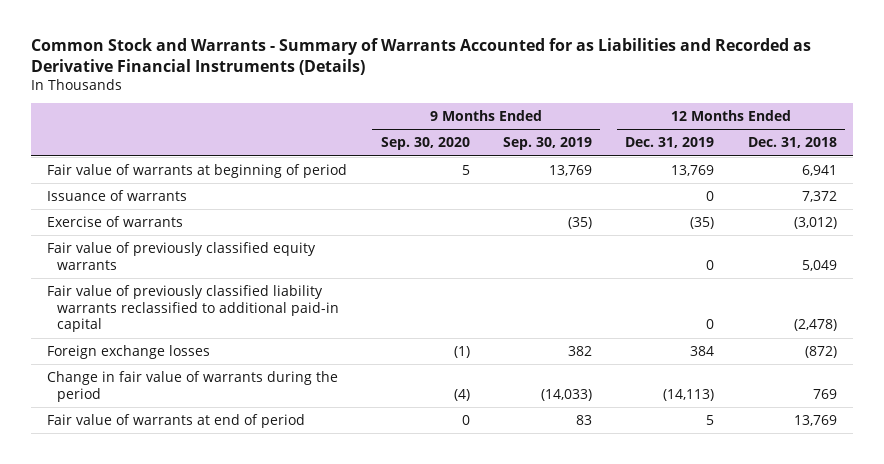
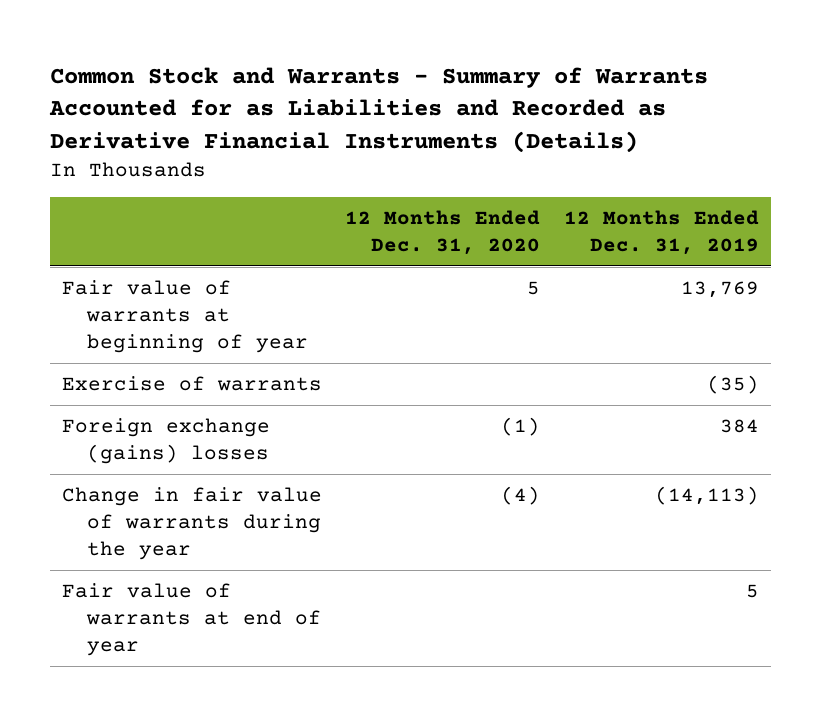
- | 9 Months Ended Sep. 30, 2020 | 9 Months Ended Sep. 30, 2019 | 12 Months Ended Dec. 31, 2019 | 12 Months Ended Dec. 31, 2018
+ | 12 Months Ended Dec. 31, 2020 | 12 Months Ended Dec. 31, 2019
- Fair value of warrants at beginning of period | 5 | 13,769 | 13,769 | 6,941
- Issuance of warrants | | | 0 | 7,372
+ Fair value of warrants at beginning of year | 5 | 13,769
- Fair value of previously classified equity warrants | | | 0 | 5,049
- Fair value of previously classified liability warrants reclassified to additional paid-in capital | | | 0 | (2,478)
- Foreign exchange losses | (1) | 382 | 384 | (872)
- Change in fair value of warrants during the period | (4) | (14,033) | (14,113) | 769
- Fair value of warrants at end of period | 0 | 83 | 5 | 13,769
+ Foreign exchange (gains) losses | (1) | 384
+ Change in fair value of warrants during the year | (4) | (14,113)
+ Fair value of warrants at end of year | | 5

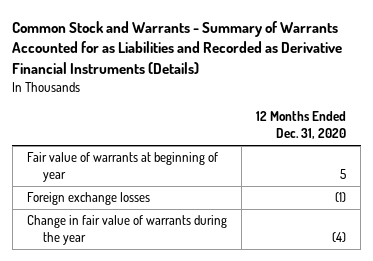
- | 12 Months Ended Dec. 31, 2020 | 12 Months Ended Dec. 31, 2019
+ | 12 Months Ended Dec. 31, 2020
- Exercise of warrants | | (35)
- Foreign exchange (gains) losses | (1) | 384
+ Foreign exchange losses | (1)
- Fair value of warrants at end of year | | 5

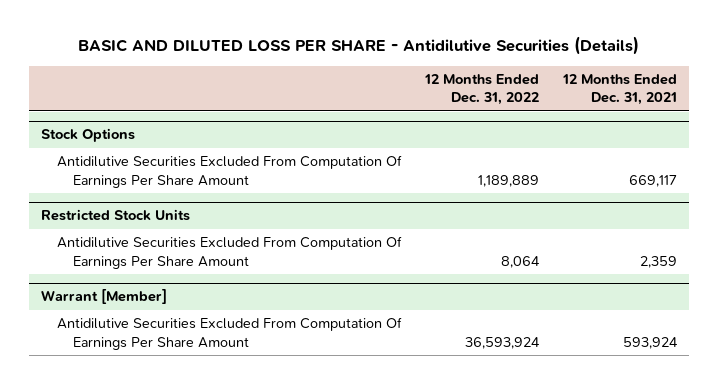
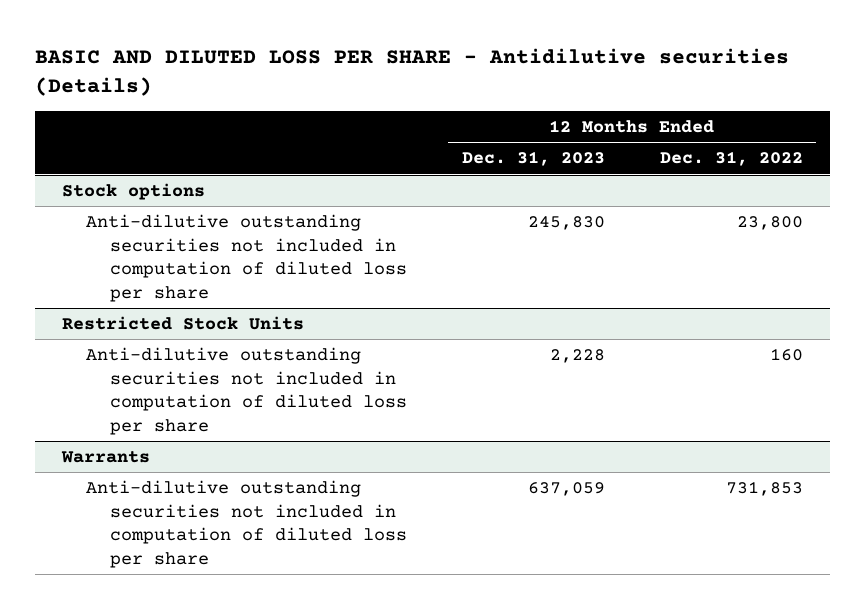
- BASIC AND DILUTED LOSS PER SHARE - Antidilutive Securities (Details)
+ BASIC AND DILUTED LOSS PER SHARE - Antidilutive securities (Details)
- | 12 Months Ended Dec. 31, 2022 | 12 Months Ended Dec. 31, 2021
+ | 12 Months Ended Dec. 31, 2023 | 12 Months Ended Dec. 31, 2022
- Stock Options
- Antidilutive Securities Excluded From Computation Of Earnings Per Share Amount | 1,189,889 | 669,117
+ Stock options
+ Anti-dilutive outstanding securities not included in computation of diluted loss per share | 245,830 | 23,800
@ Restricted Stock Units
- Antidilutive Securities Excluded From Computation Of Earnings Per Share Amount | 8,064 | 2,359
- Warrant [Member]
- Antidilutive Securities Excluded From Computation Of Earnings Per Share Amount | 36,593,924 | 593,924
@ Restricted Stock Units
+ Anti-dilutive outstanding securities not included in computation of diluted loss per share | 2,228 | 160
+ Warrants
+ Anti-dilutive outstanding securities not included in computation of diluted loss per share | 637,059 | 731,853

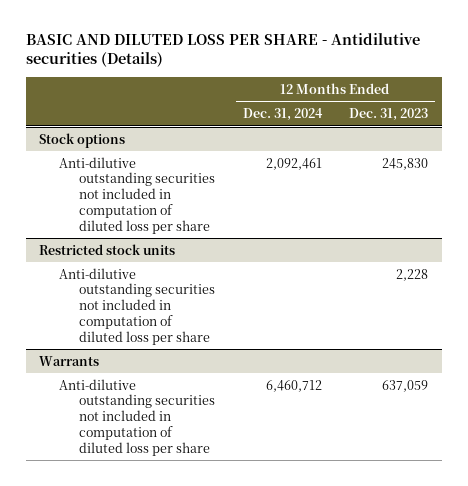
- | 12 Months Ended Dec. 31, 2023 | 12 Months Ended Dec. 31, 2022
+ | 12 Months Ended Dec. 31, 2024 | 12 Months Ended Dec. 31, 2023
- Restricted Stock Units
+ Restricted stock units

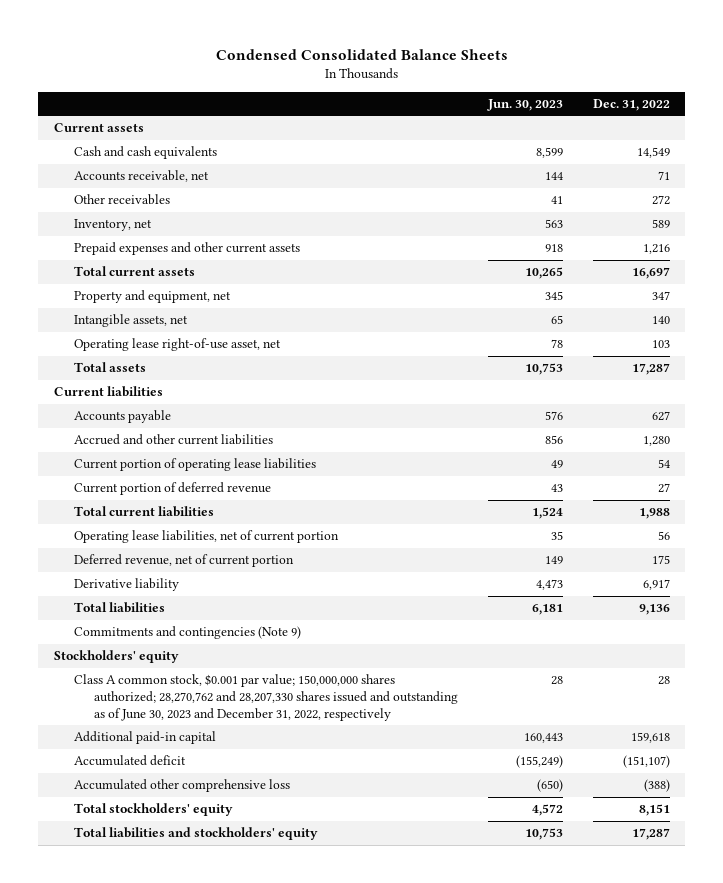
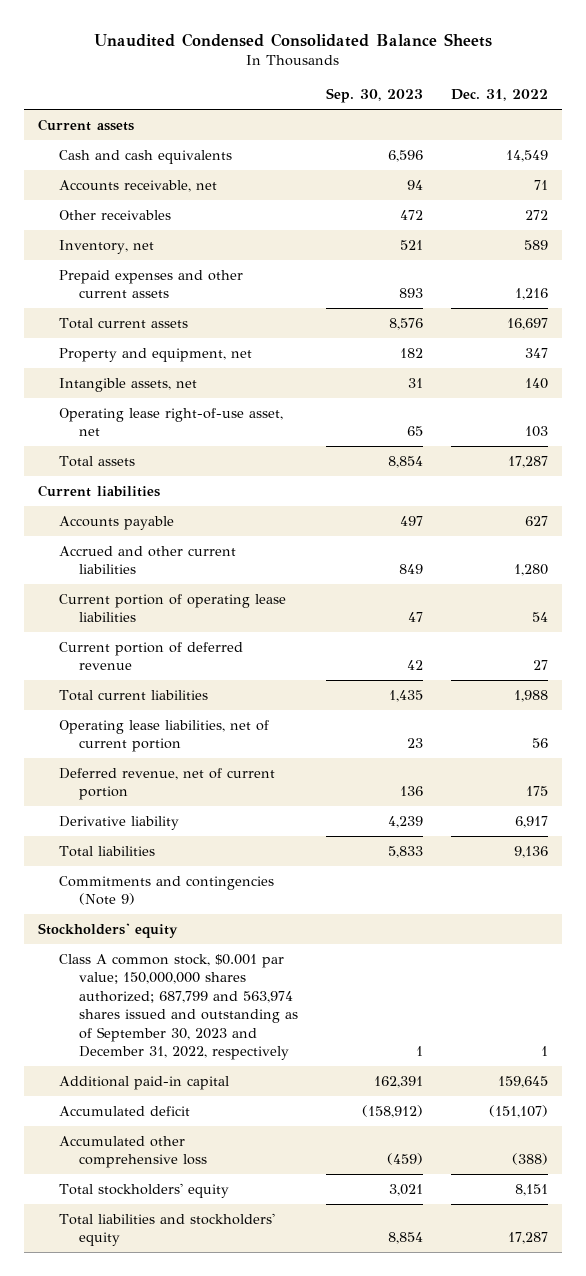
- Condensed Consolidated Balance Sheets
+ Unaudited Condensed Consolidated Balance Sheets
- | Jun. 30, 2023 | Dec. 31, 2022
+ | Sep. 30, 2023 | Dec. 31, 2022
- Class A common stock, $0.001 par value; 150,000,000 shares authorized; 28,270,762 and 28,207,330 shares issued and outstanding as of June 30, 2023 and December 31, 2022, respectively | 28 | 28
- Additional paid-in capital | 160,443 | 159,618
+ Class A common stock, $0.001 par value; 150,000,000 shares authorized; 687,799 and 563,974 shares issued and outstanding as of September 30, 2023 and December 31, 2022, respectively | 1 | 1
+ Additional paid-in capital | 162,391 | 159,645

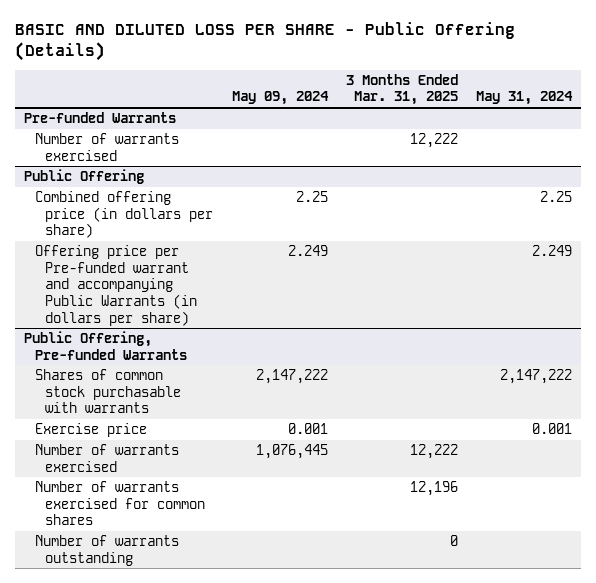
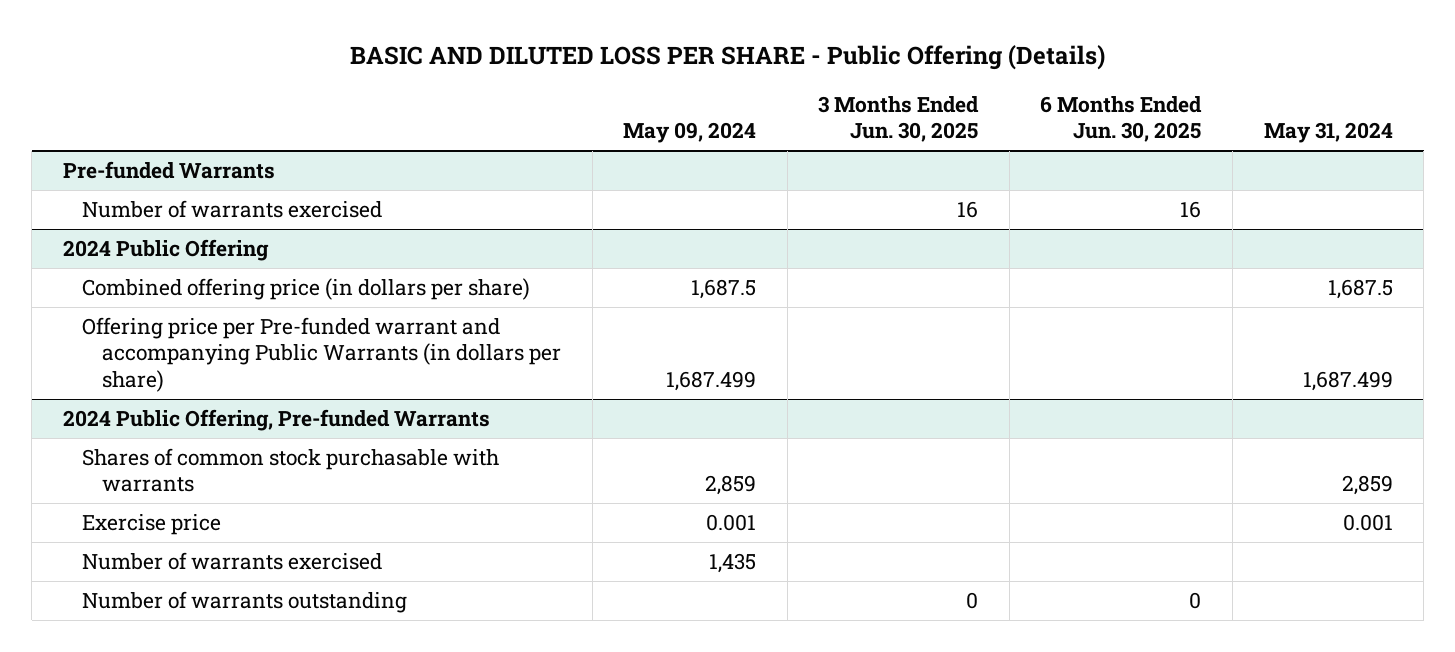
- | May 09, 2024 | 3 Months Ended Mar. 31, 2025 | May 31, 2024
+ | May 09, 2024 | 3 Months Ended Jun. 30, 2025 | 6 Months Ended Jun. 30, 2025 | May 31, 2024
- Public Offering
- Combined offering price (in dollars per share) | 2.25 | | 2.25
- Offering price per Pre-funded warrant and accompanying Public Warrants (in dollars per share) | 2.249 | | 2.249
- Public Offering, Pre-funded Warrants
- Shares of common stock purchasable with warrants | 2,147,222 | | 2,147,222
+ 2024 Public Offering
+ Combined offering price (in dollars per share) | 1,687.5 | | | 1,687.5
+ Offering price per Pre-funded warrant and accompanying Public Warrants (in dollars per share) | 1,687.499 | | | 1,687.499
+ 2024 Public Offering, Pre-funded Warrants
+ Shares of common stock purchasable with warrants | 2,859 | | | 2,859
- Number of warrants exercised | 1,076,445 | 12,222 |
- Number of warrants exercised for common shares | | 12,196 |
+ Number of warrants exercised | 1,435 | | |

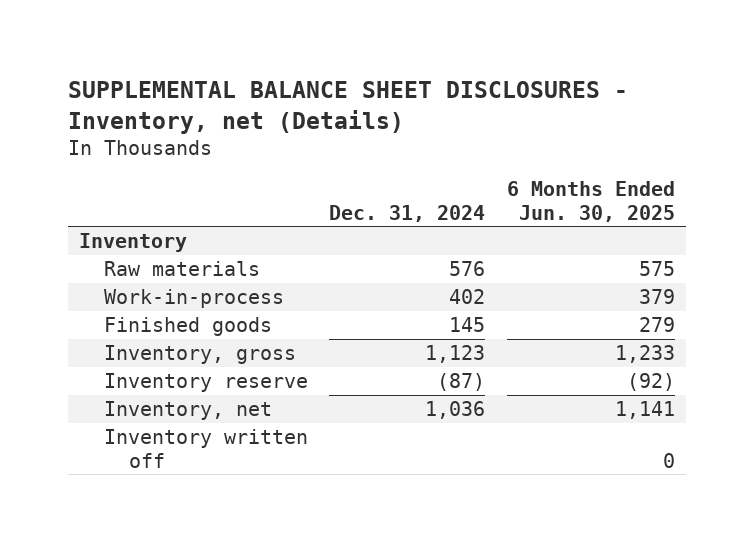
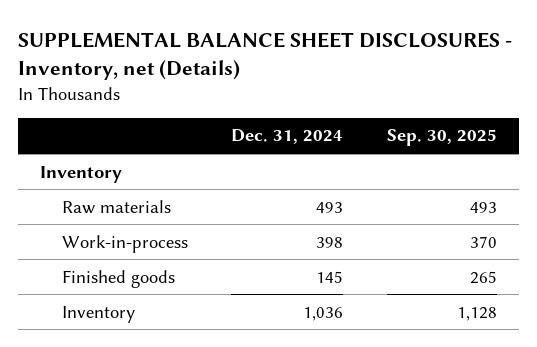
- | Dec. 31, 2024 | 6 Months Ended Jun. 30, 2025
+ | Dec. 31, 2024 | Sep. 30, 2025
- Raw materials | 576 | 575
- Work-in-process | 402 | 379
+ Raw materials | 493 | 493
+ Work-in-process | 398 | 370
- Inventory, gross | 1,123 | 1,233
- Inventory reserve | (87) | (92)
- Inventory, net | 1,036 | 1,141
- Inventory written off | | 0
+ Inventory | 1,036 | 1,128

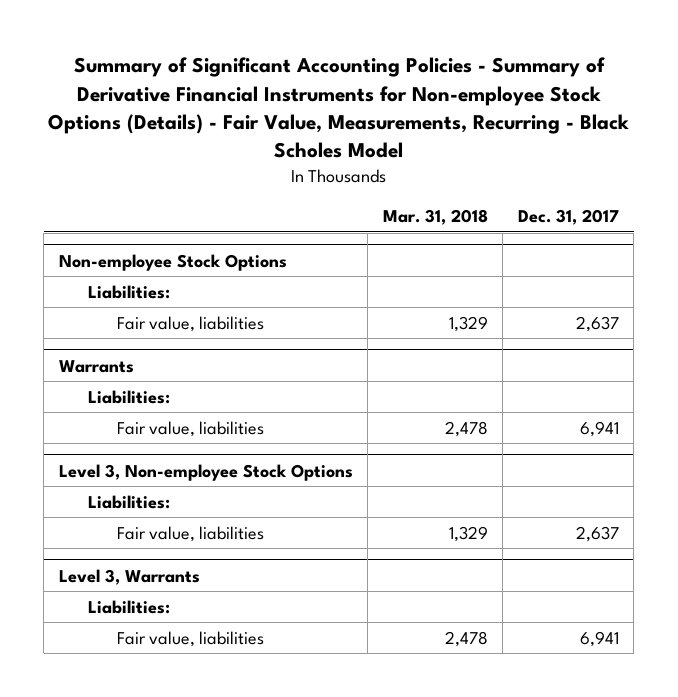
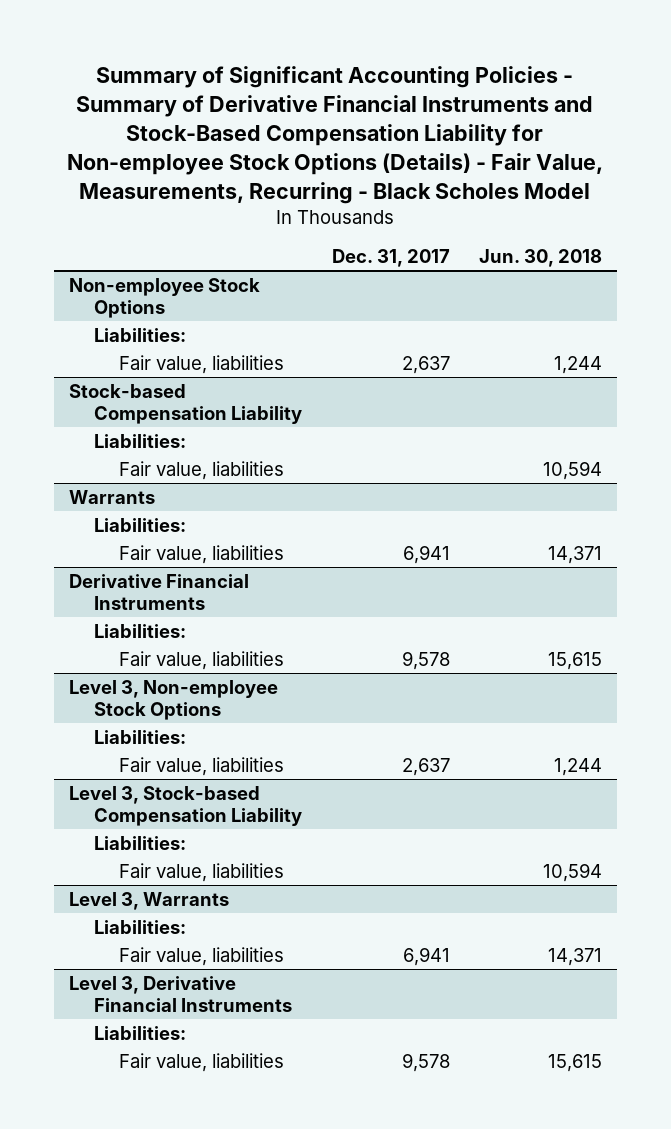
- Summary of Significant Accounting Policies - Summary of Derivative Financial Instruments for Non-employee Stock Options (Details) - Fair Value, Measurements, Recurring - Black Scholes Model
+ Summary of Significant Accounting Policies - Summary of Derivative Financial Instruments and Stock-Based Compensation Liability for Non-employee Stock Options (Details) - Fair Value, Measurements, Recurring - Black Scholes Model
- | Mar. 31, 2018 | Dec. 31, 2017
+ | Dec. 31, 2017 | Jun. 30, 2018
+ Stock-based Compensation Liability
+ Liabilities:
+ Fair value, liabilities | | 10,594
+ Derivative Financial Instruments
+ Liabilities:
+ Fair value, liabilities | 9,578 | 15,615
+ Level 3, Stock-based Compensation Liability
+ Liabilities:
+ Fair value, liabilities | | 10,594
+ Level 3, Derivative Financial Instruments
+ Liabilities:
+ Fair value, liabilities | 9,578 | 15,615

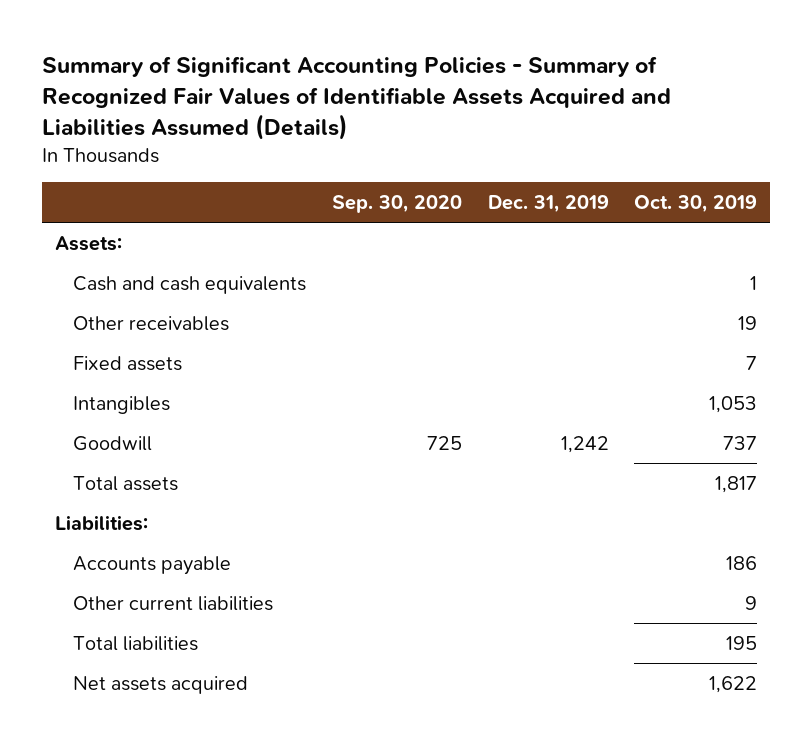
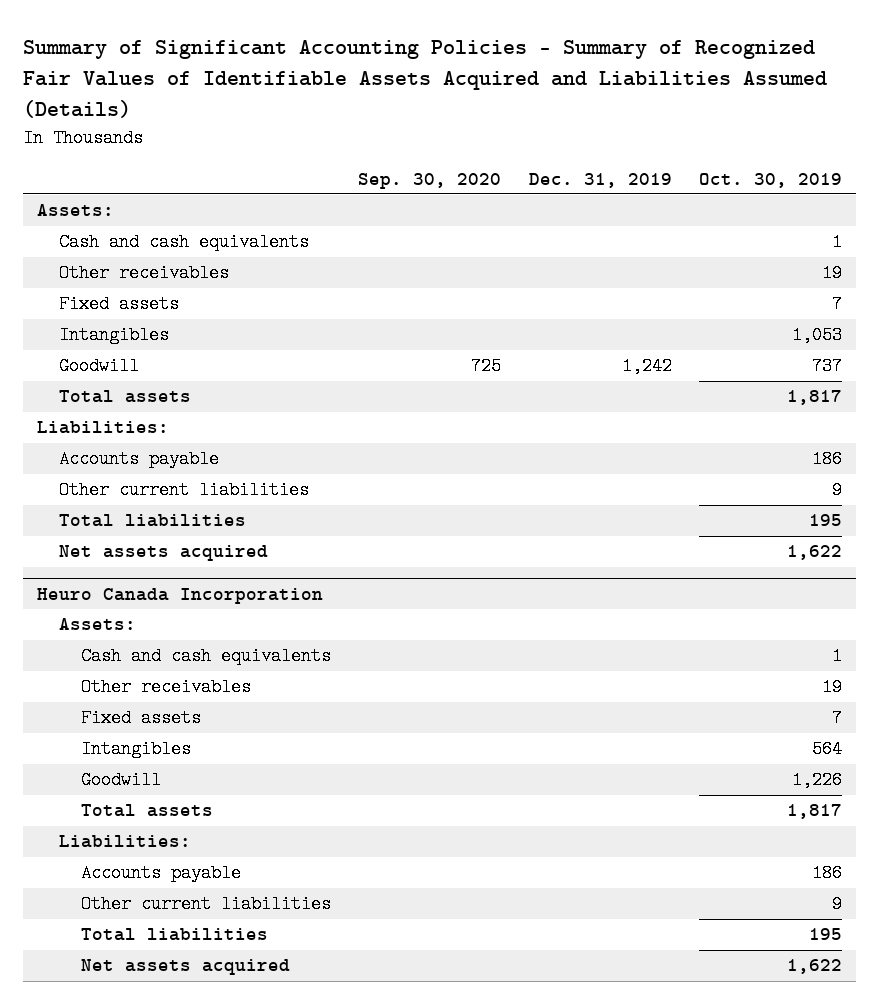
+ Heuro Canada Incorporation
+ Assets:
+ Cash and cash equivalents | | | 1
+ Other receivables | | | 19
+ Fixed assets | | | 7
+ Intangibles | | | 564
+ Goodwill | | | 1,226
+ Total assets | | | 1,817
+ Liabilities:
+ Accounts payable | | | 186
+ Other current liabilities | | | 9
+ Total liabilities | | | 195
+ Net assets acquired | | | 1,622

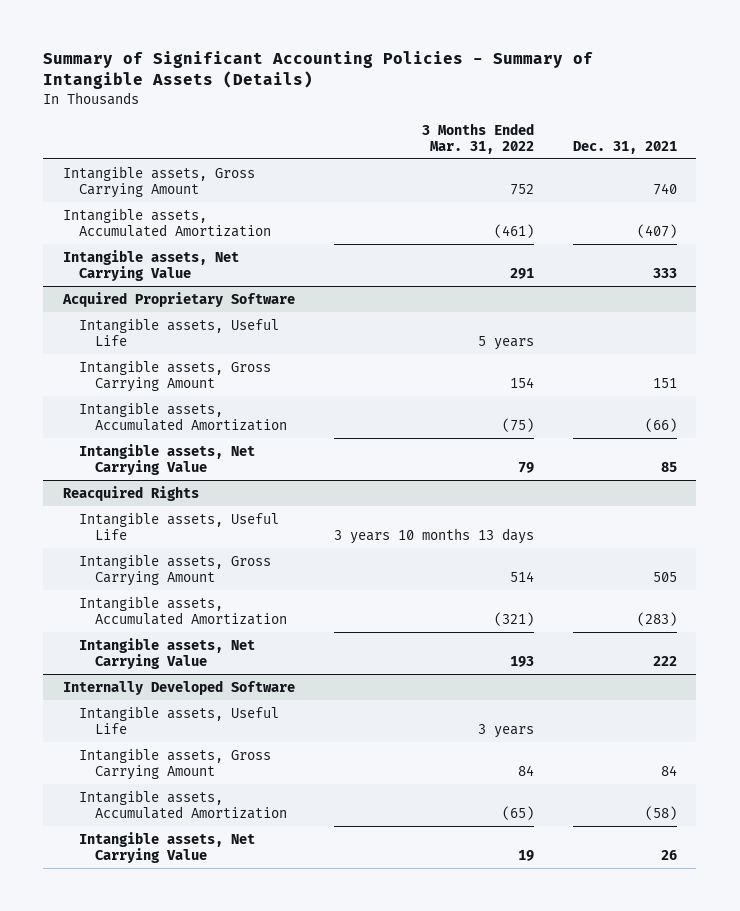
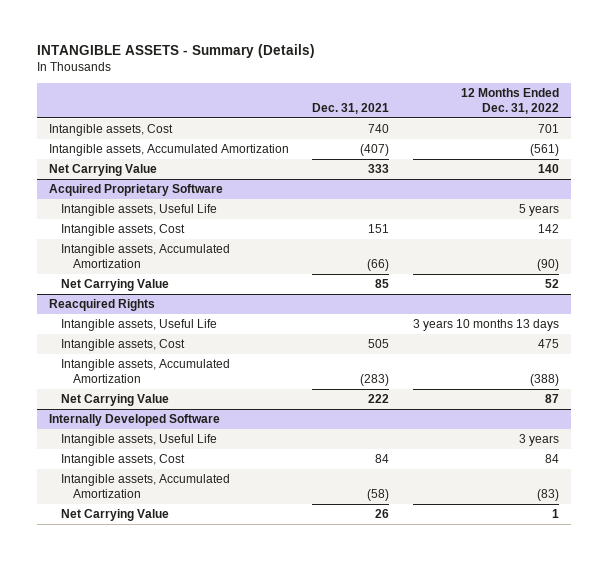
- Summary of Significant Accounting Policies - Summary of Intangible Assets (Details)
+ INTANGIBLE ASSETS - Summary (Details)
- | 3 Months Ended Mar. 31, 2022 | Dec. 31, 2021
+ | Dec. 31, 2021 | 12 Months Ended Dec. 31, 2022
- Intangible assets, Gross Carrying Amount | 752 | 740
+ Intangible assets, Cost | 740 | 701
- Intangible assets, Net Carrying Value | 291 | 333
+ Net Carrying Value | 333 | 140
@ Acquired Proprietary Software
- Intangible assets, Gross Carrying Amount | 154 | 151
+ Intangible assets, Cost | 151 | 142
- Intangible assets, Net Carrying Value | 79 | 85
+ Net Carrying Value | 85 | 52
@ Reacquired Rights
- Intangible assets, Gross Carrying Amount | 514 | 505
+ Intangible assets, Cost | 505 | 475
- Intangible assets, Net Carrying Value | 193 | 222
+ Net Carrying Value | 222 | 87
@ Internally Developed Software
- Intangible assets, Gross Carrying Amount | 84 | 84
+ Intangible assets, Cost | 84 | 84
- Intangible assets, Net Carrying Value | 19 | 26
+ Net Carrying Value | 26 | 1

